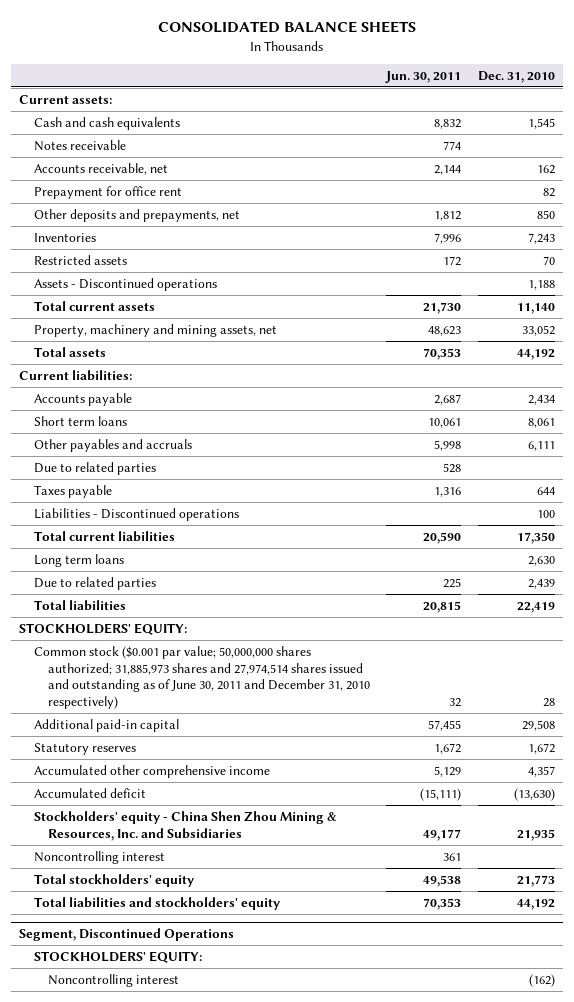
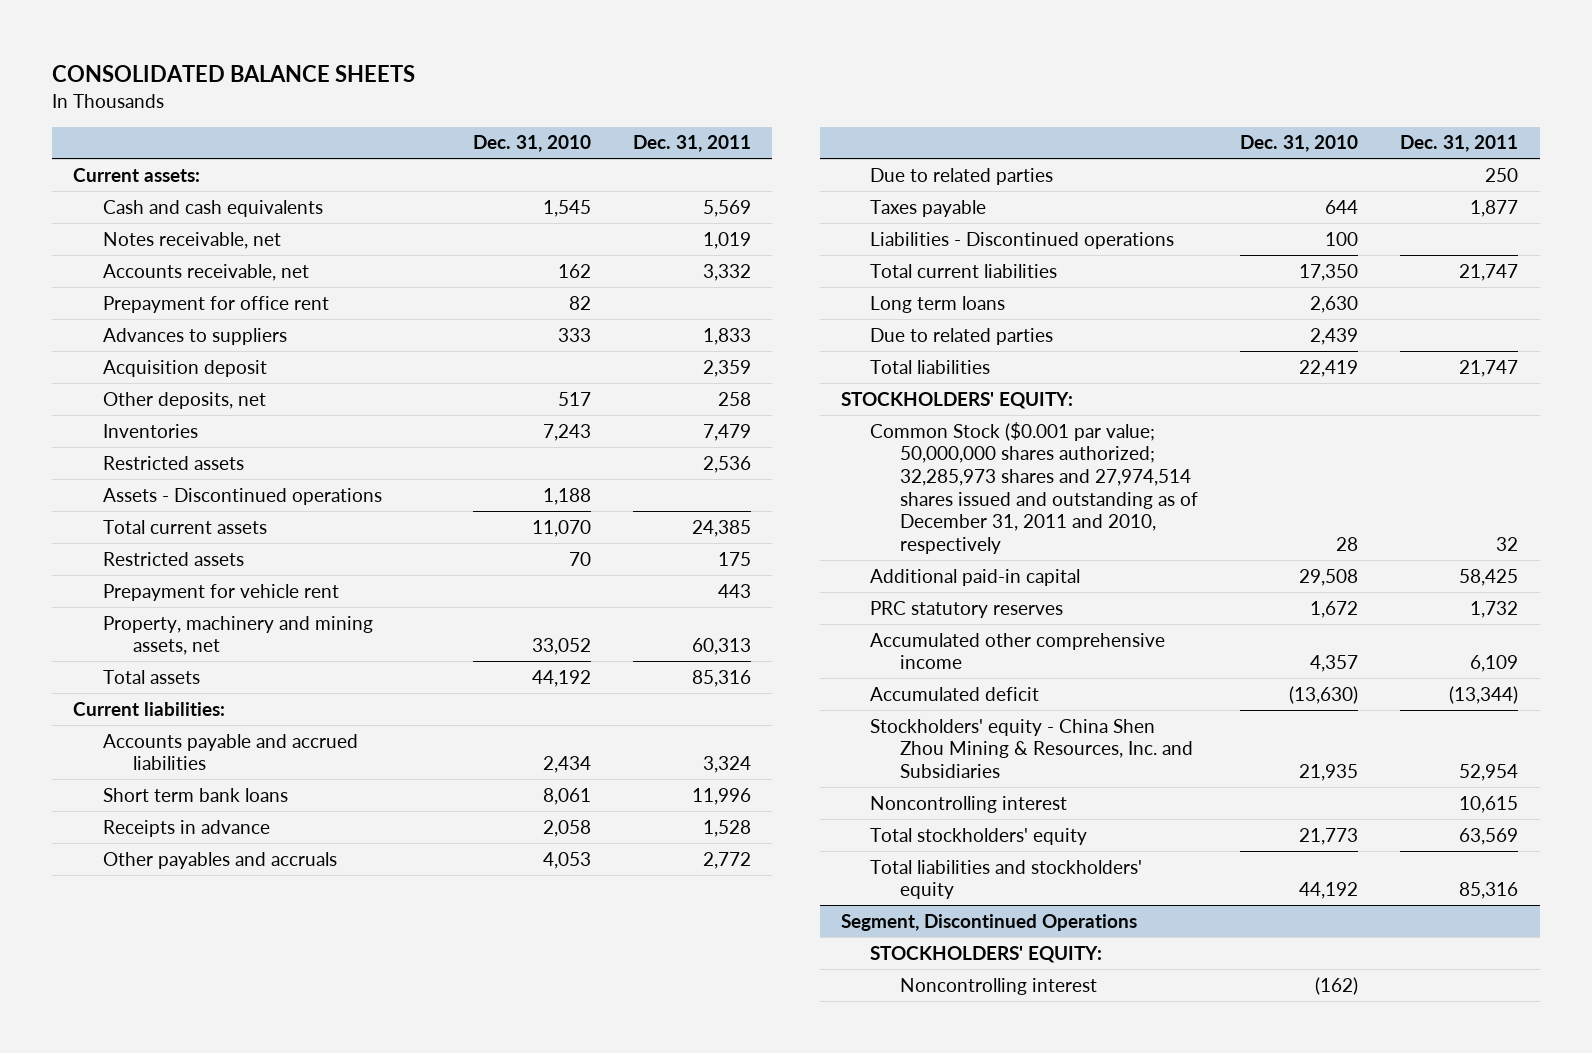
- | Jun. 30, 2011 | Dec. 31, 2010
+ | Dec. 31, 2010 | Dec. 31, 2011
- Notes receivable | 774 |
+ Notes receivable, net | | 1,019
- Other deposits and prepayments, net | 1,812 | 850
+ Advances to suppliers | 333 | 1,833
+ Acquisition deposit | | 2,359
+ Other deposits, net | 517 | 258
+ Restricted assets | | 2,536
- Total current assets | 21,730 | 11,140
+ Total current assets | 11,070 | 24,385
moved down: Restricted assets | 70 | 175
+ Prepayment for vehicle rent | | 443
- Accounts payable | 2,687 | 2,434
- Short term loans | 10,061 | 8,061
- Other payables and accruals | 5,998 | 6,111
+ Accounts payable and accrued liabilities | 2,434 | 3,324
+ Short term bank loans | 8,061 | 11,996
+ Receipts in advance | 2,058 | 1,528
+ Other payables and accruals | 4,053 | 2,772
- Common stock ($0.001 par value; 50,000,000 shares authorized; 31,885,973 shares and 27,974,514 shares issued and outstanding as of June 30, 2011 and December 31, 2010 respectively) | 32 | 28
+ Common Stock ($0.001 par value; 50,000,000 shares authorized; 32,285,973 shares and 27,974,514 shares issued and outstanding as of December 31, 2011 and 2010, respectively | 28 | 32
- Statutory reserves | 1,672 | 1,672
+ PRC statutory reserves | 1,672 | 1,732

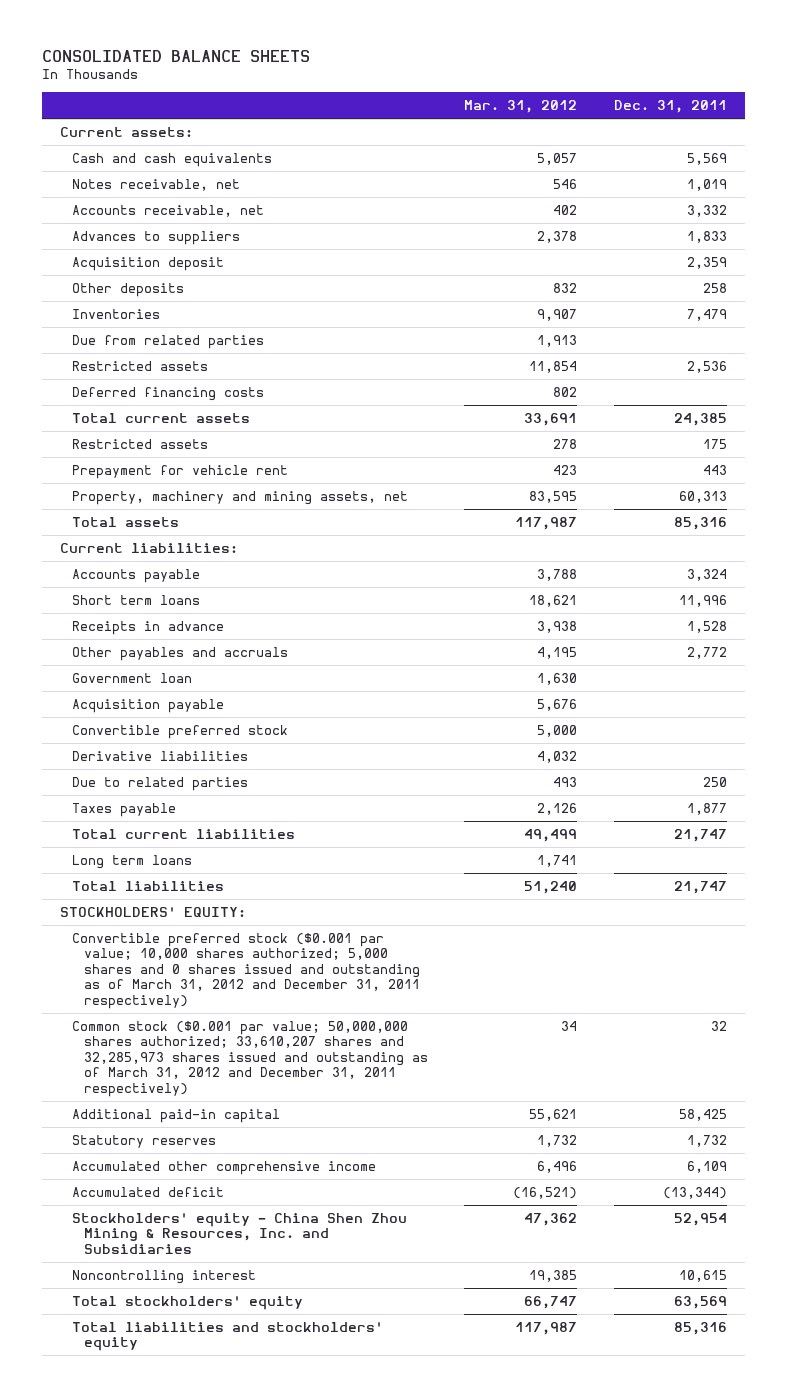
- | Dec. 31, 2010 | Dec. 31, 2011
+ | Mar. 31, 2012 | Dec. 31, 2011
- Prepayment for office rent | 82 |
- Other deposits, net | 517 | 258
+ Other deposits | 832 | 258
+ Due from related parties | 1,913 |
- Assets - Discontinued operations | 1,188 |
+ Deferred financing costs | 802 |
- Accounts payable and accrued liabilities | 2,434 | 3,324
- Short term bank loans | 8,061 | 11,996
+ Accounts payable | 3,788 | 3,324
+ Short term loans | 18,621 | 11,996
+ Government loan | 1,630 |
+ Acquisition payable | 5,676 |
+ Convertible preferred stock | 5,000 |
+ Derivative liabilities | 4,032 |
- Liabilities - Discontinued operations | 100 |
- Due to related parties | 2,439 |
- Common Stock ($0.001 par value; 50,000,000 shares authorized; 32,285,973 shares and 27,974,514 shares issued and outstanding as of December 31, 2011 and 2010, respectively | 28 | 32
+ Convertible preferred stock ($0.001 par value; 10,000 shares authorized; 5,000 shares and 0 shares issued and outstanding as of March 31, 2012 and December 31, 2011 respectively)
+ Common stock ($0.001 par value; 50,000,000 shares authorized; 33,610,207 shares and 32,285,973 shares issued and outstanding as of March 31, 2012 and December 31, 2011 respectively) | 34 | 32
- PRC statutory reserves | 1,672 | 1,732
+ Statutory reserves | 1,732 | 1,732
- Segment, Discontinued Operations
- STOCKHOLDERS' EQUITY:
- Noncontrolling interest | (162) |

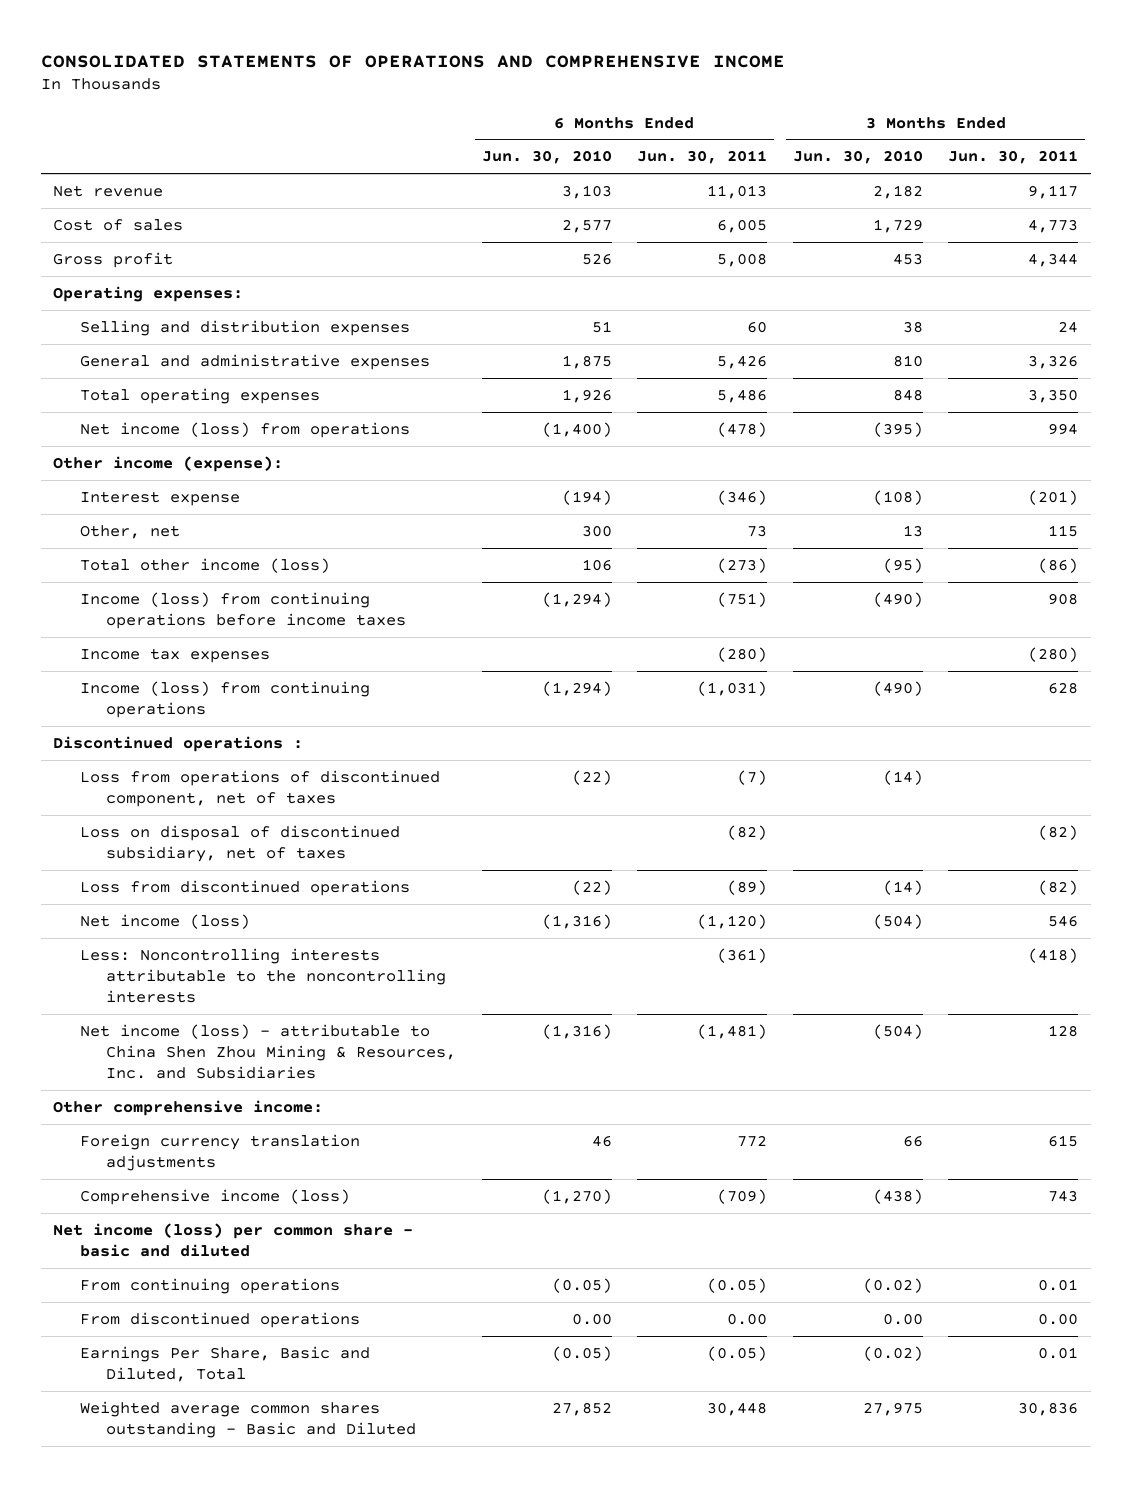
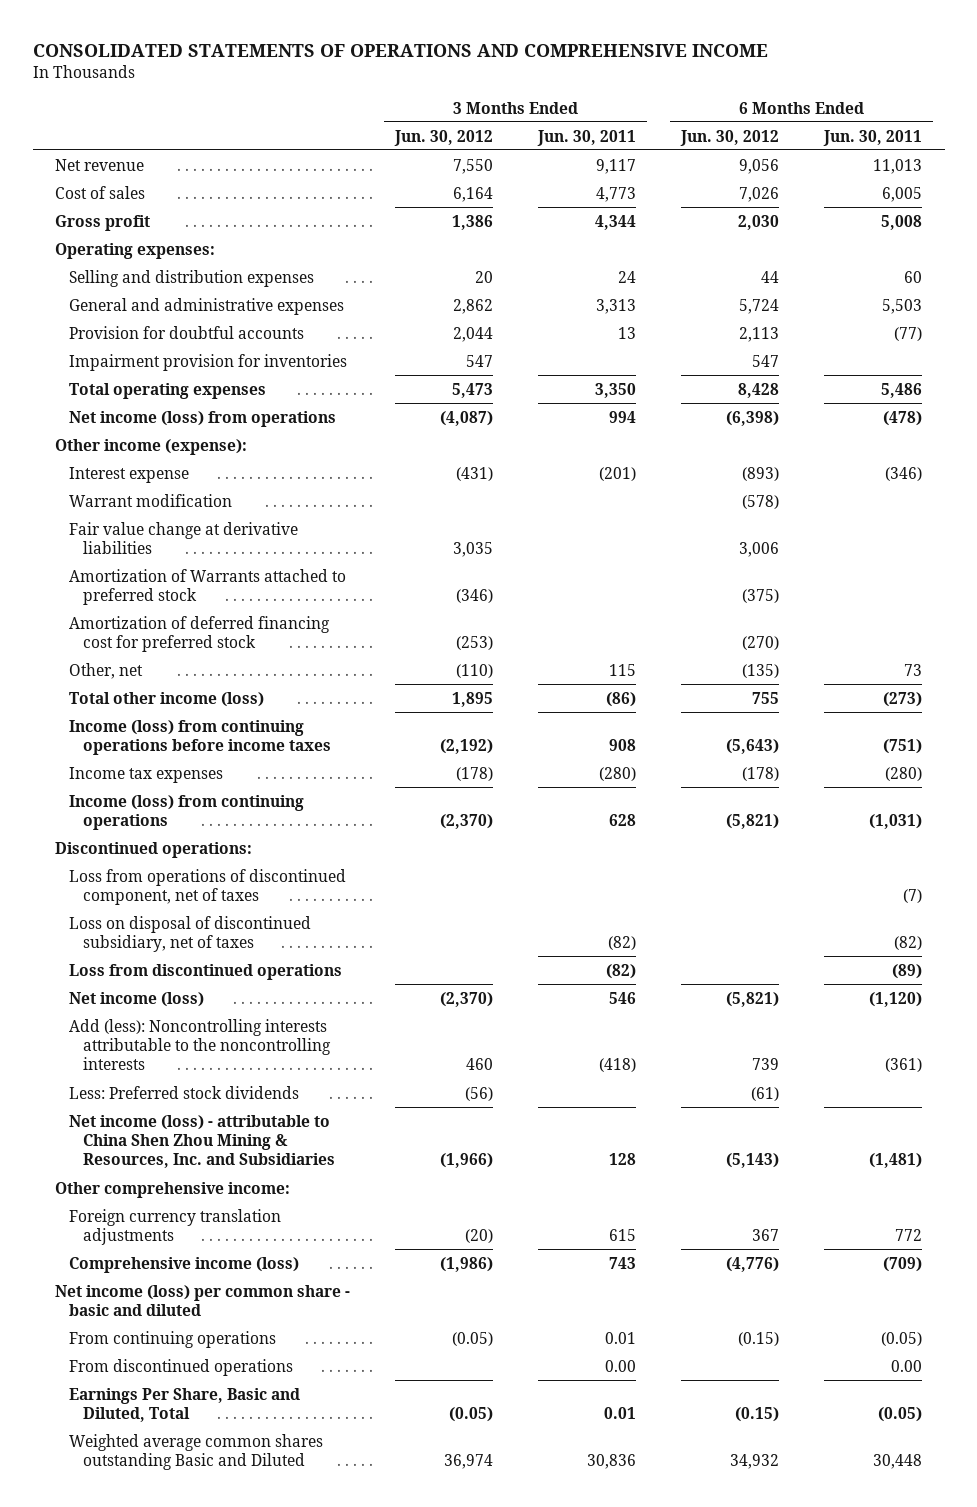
- | 6 Months Ended Jun. 30, 2010 | 6 Months Ended Jun. 30, 2011 | 3 Months Ended Jun. 30, 2010 | 3 Months Ended Jun. 30, 2011
+ | 3 Months Ended Jun. 30, 2012 | 3 Months Ended Jun. 30, 2011 | 6 Months Ended Jun. 30, 2012 | 6 Months Ended Jun. 30, 2011
- General and administrative expenses | 1,875 | 5,426 | 810 | 3,326
+ General and administrative expenses | 2,862 | 3,313 | 5,724 | 5,503
+ Provision for doubtful accounts | 2,044 | 13 | 2,113 | (77)
+ Impairment provision for inventories | 547 | | 547 |
+ Warrant modification | | | (578) |
+ Fair value change at derivative liabilities | 3,035 | | 3,006 |
+ Amortization of Warrants attached to preferred stock | (346) | | (375) |
+ Amortization of deferred financing cost for preferred stock | (253) | | (270) |
- Discontinued operations :
+ Discontinued operations:
- Less: Noncontrolling interests attributable to the noncontrolling interests | | (361) | | (418)
+ Add (less): Noncontrolling interests attributable to the noncontrolling interests | 460 | (418) | 739 | (361)
+ Less: Preferred stock dividends | (56) | | (61) |
- Weighted average common shares outstanding - Basic and Diluted | 27,852 | 30,448 | 27,975 | 30,836
+ Weighted average common shares outstanding Basic and Diluted | 36,974 | 30,836 | 34,932 | 30,448

